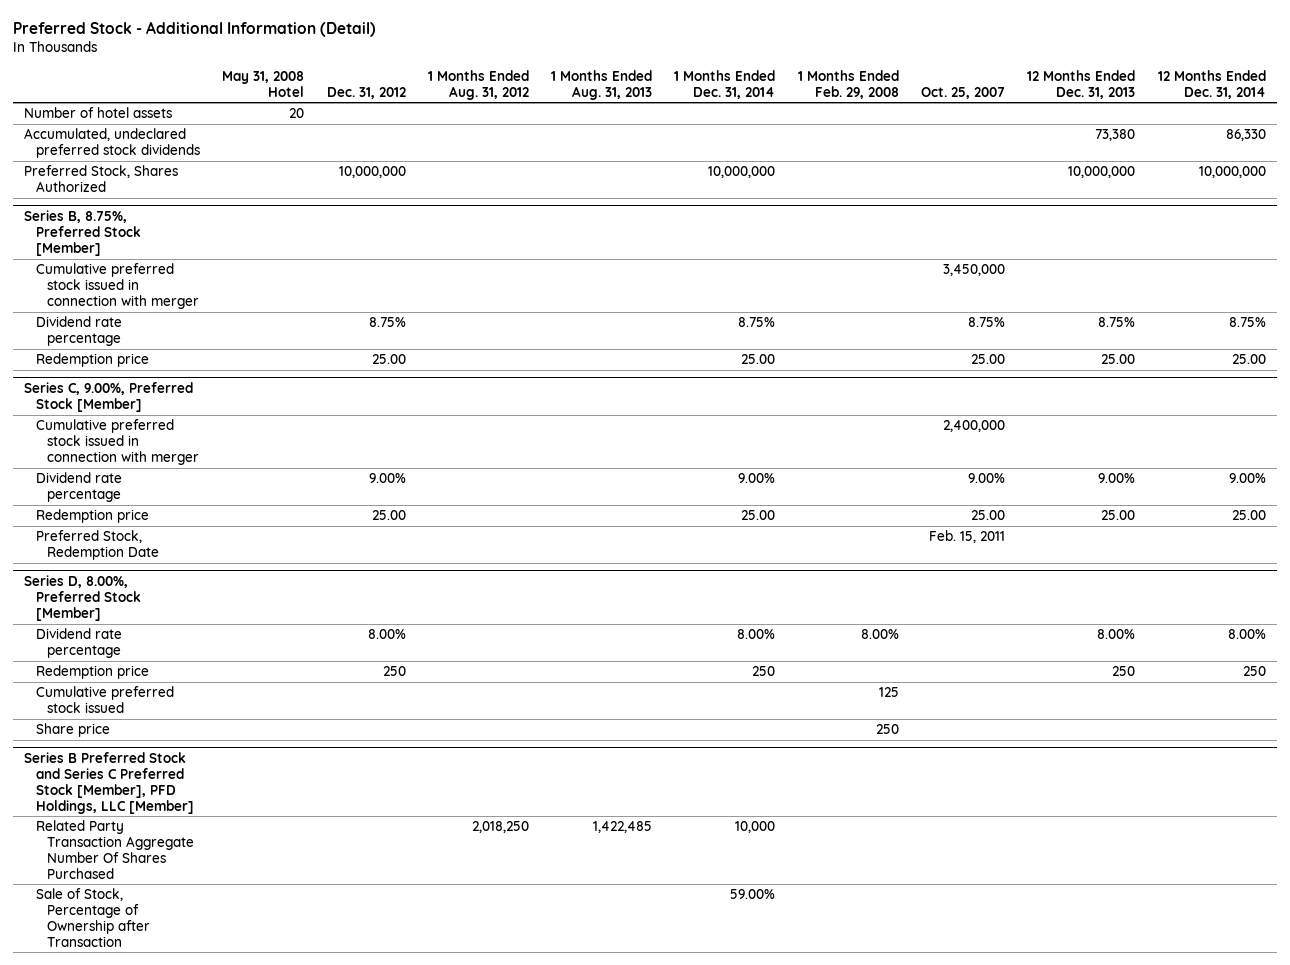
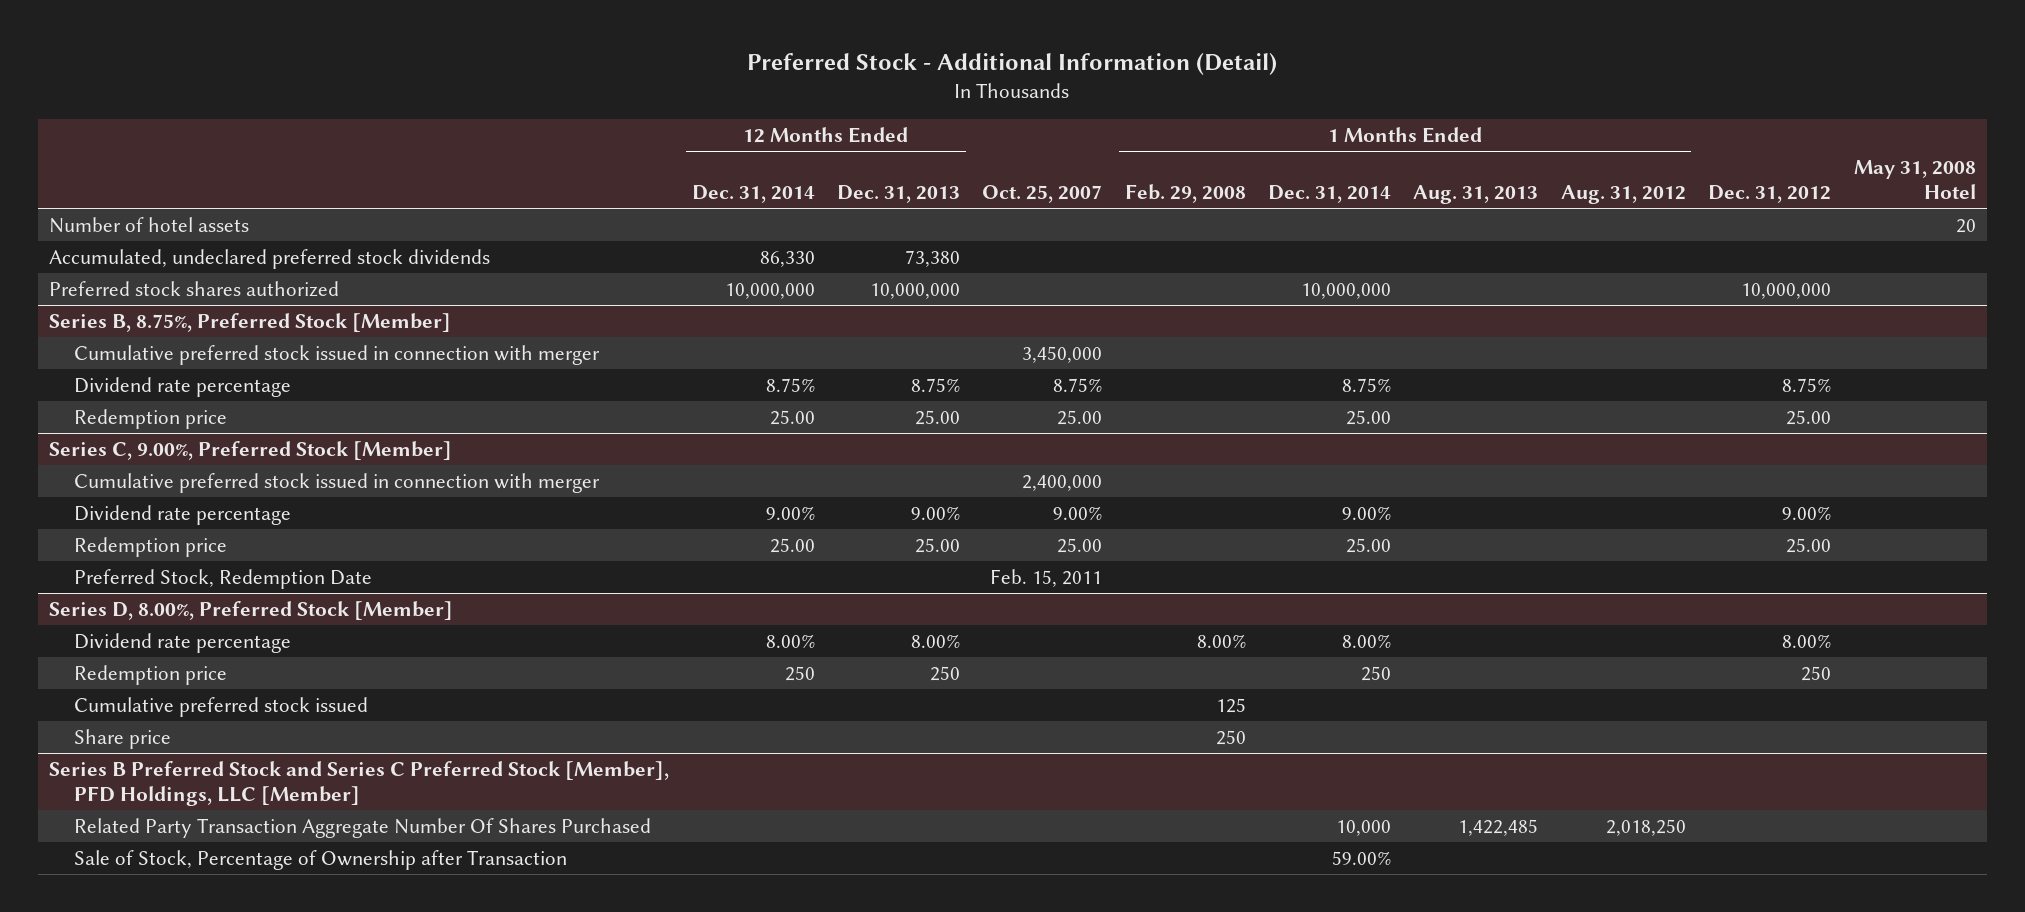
- | May 31, 2008 Hotel | Dec. 31, 2012 | 1 Months Ended Aug. 31, 2012 | 1 Months Ended Aug. 31, 2013 | 1 Months Ended Dec. 31, 2014 | 1 Months Ended Feb. 29, 2008 | Oct. 25, 2007 | 12 Months Ended Dec. 31, 2013 | 12 Months Ended Dec. 31, 2014
+ | 12 Months Ended Dec. 31, 2014 | 12 Months Ended Dec. 31, 2013 | Oct. 25, 2007 | 1 Months Ended Feb. 29, 2008 | 1 Months Ended Dec. 31, 2014 | 1 Months Ended Aug. 31, 2013 | 1 Months Ended Aug. 31, 2012 | Dec. 31, 2012 | May 31, 2008 Hotel
- Preferred Stock, Shares Authorized | | 10,000,000 | | | 10,000,000 | | | 10,000,000 | 10,000,000
+ Preferred stock shares authorized | 10,000,000 | 10,000,000 | | | 10,000,000 | | | 10,000,000 |

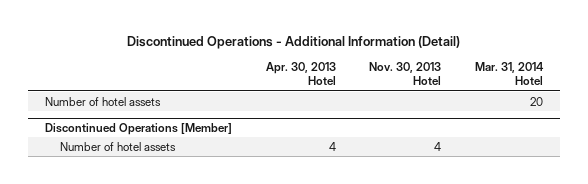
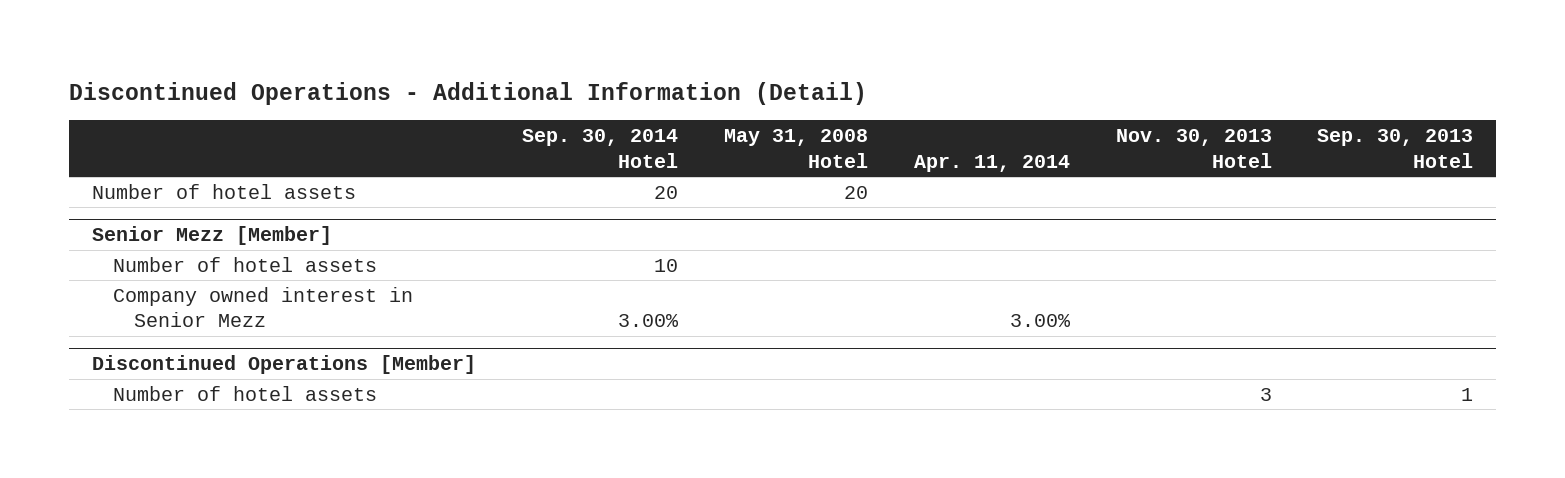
- | Apr. 30, 2013 Hotel | Nov. 30, 2013 Hotel | Mar. 31, 2014 Hotel
+ | Sep. 30, 2014 Hotel | May 31, 2008 Hotel | Apr. 11, 2014 | Nov. 30, 2013 Hotel | Sep. 30, 2013 Hotel
+ Senior Mezz [Member]
+ Number of hotel assets | 10 | | | |
+ Company owned interest in Senior Mezz | 3.00% | | 3.00% | |
@ Discontinued Operations [Member]
- Number of hotel assets | 4 | 4 |
+ Number of hotel assets | | | | 3 | 1

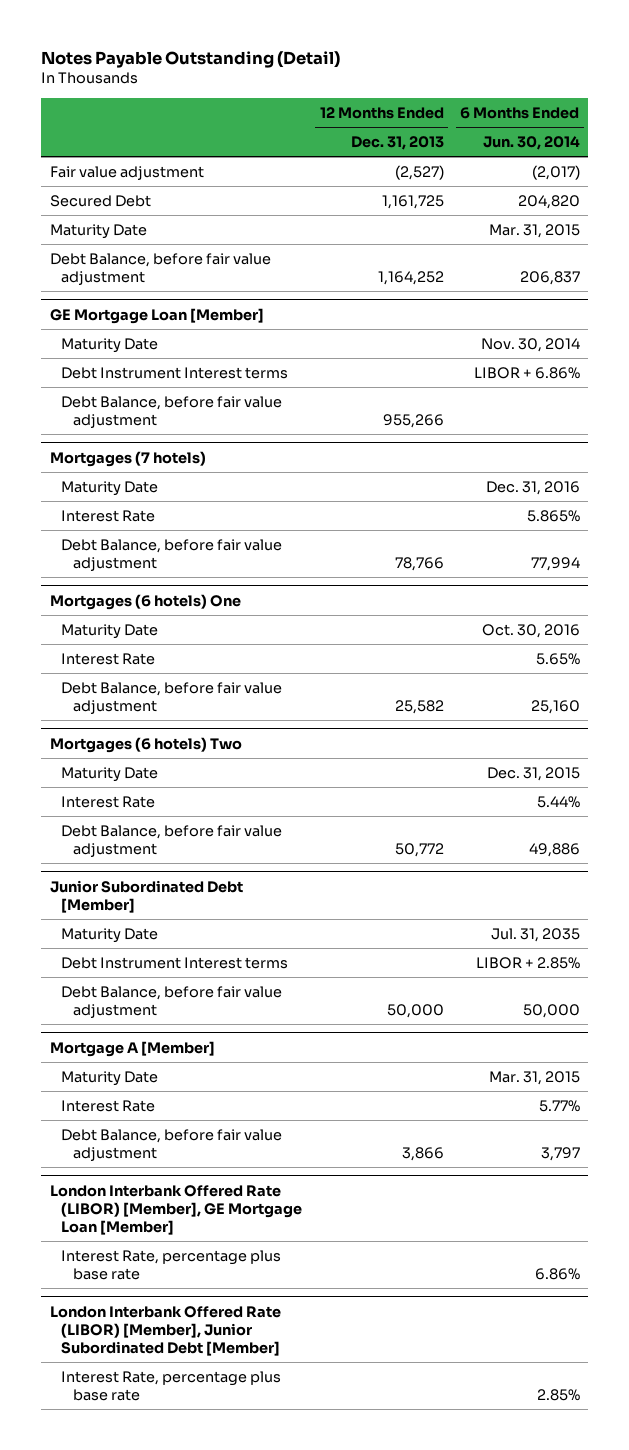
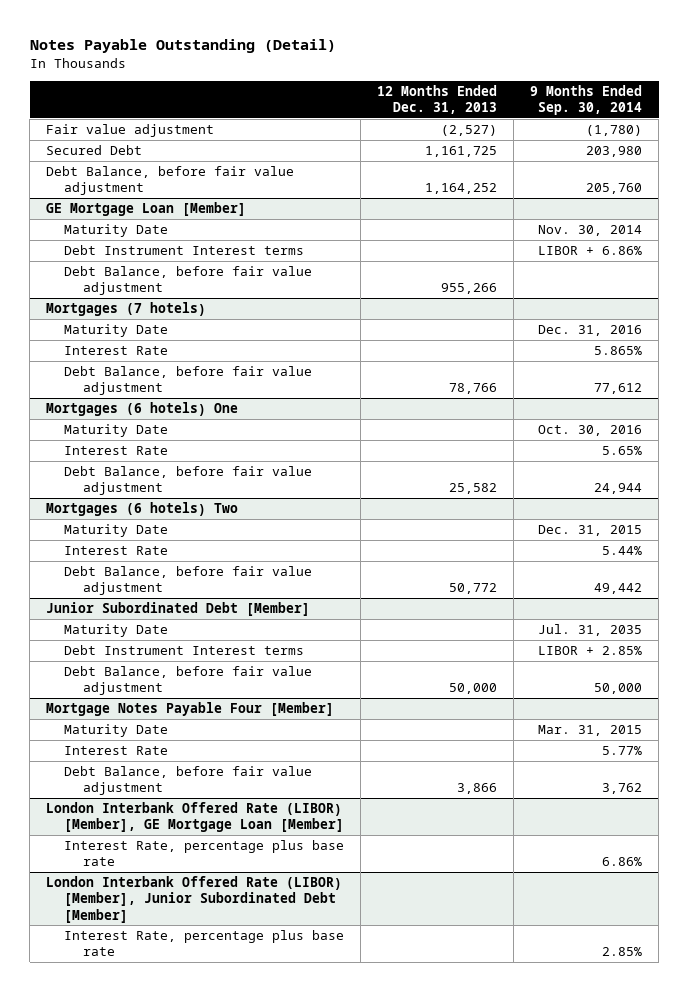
- | 12 Months Ended Dec. 31, 2013 | 6 Months Ended Jun. 30, 2014
+ | 12 Months Ended Dec. 31, 2013 | 9 Months Ended Sep. 30, 2014
- Maturity Date | | Mar. 31, 2015
- Mortgage A [Member]
+ Mortgage Notes Payable Four [Member]

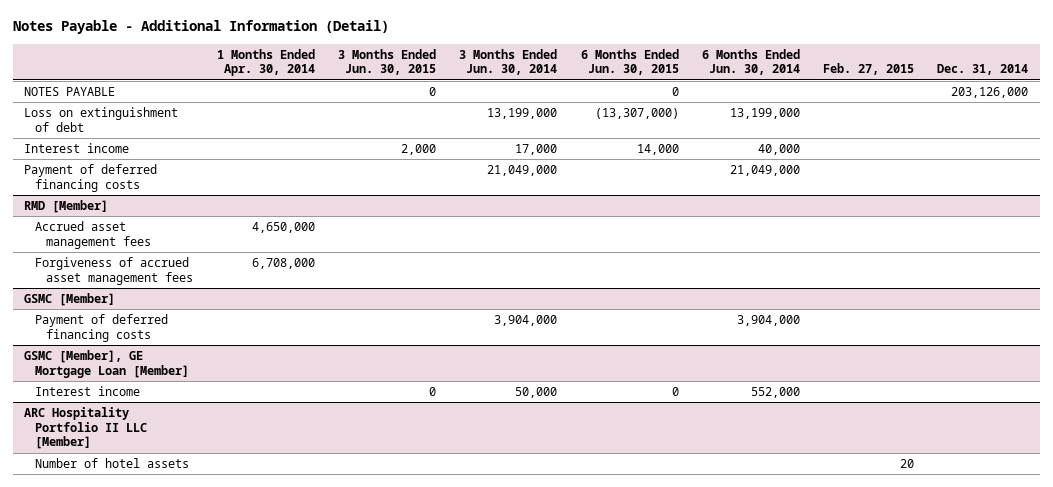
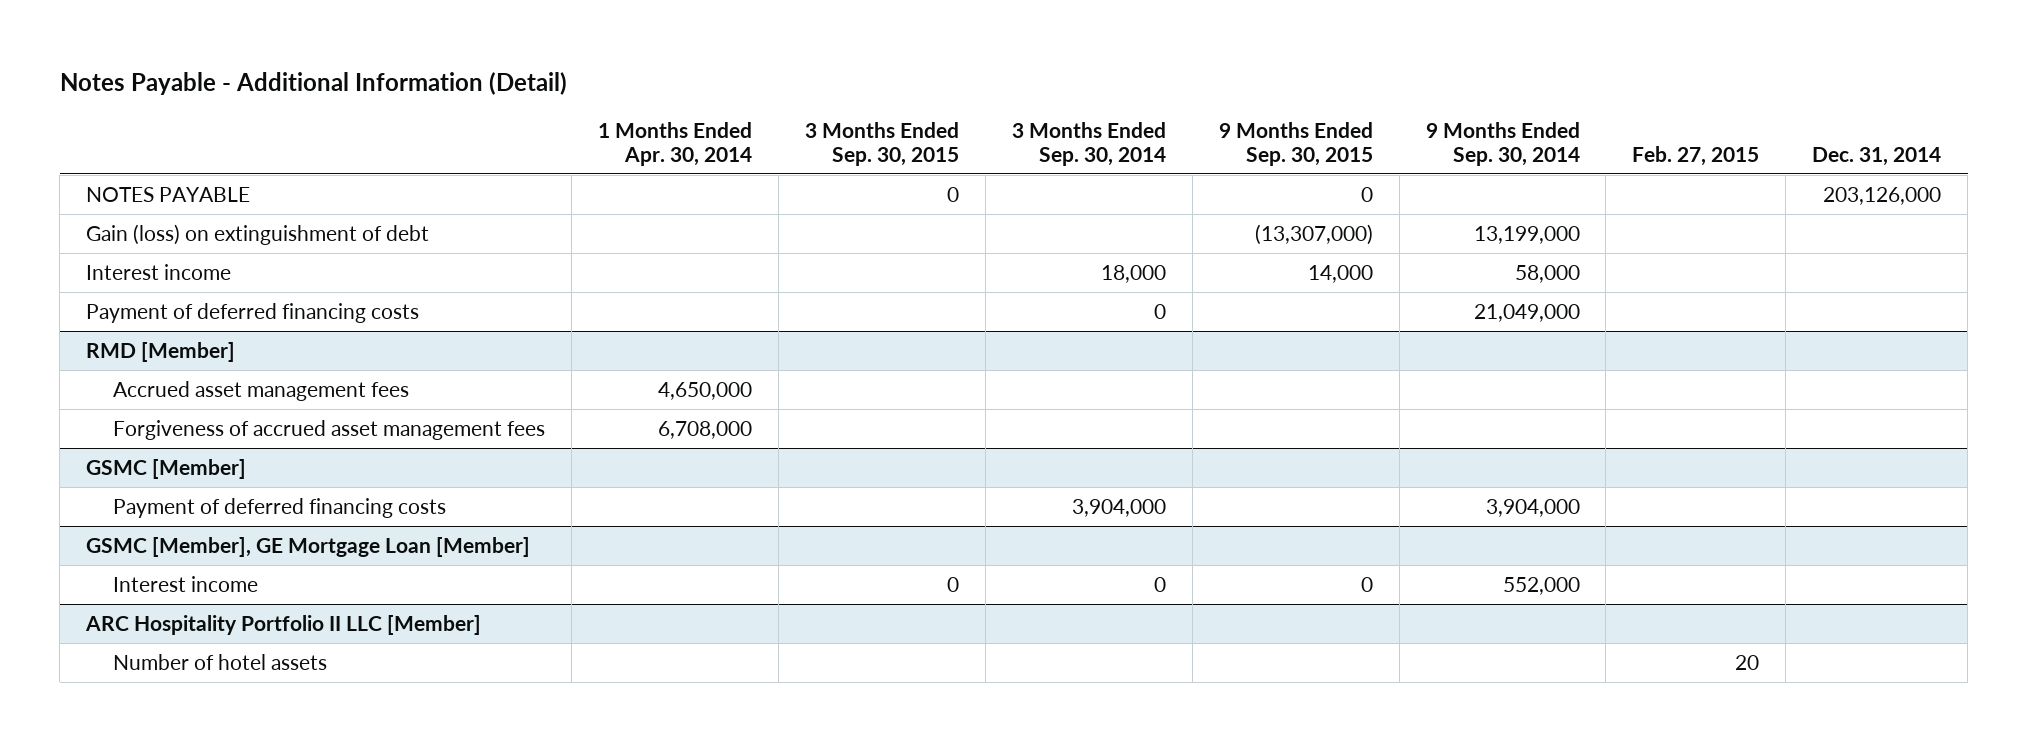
- | 1 Months Ended Apr. 30, 2014 | 3 Months Ended Jun. 30, 2015 | 3 Months Ended Jun. 30, 2014 | 6 Months Ended Jun. 30, 2015 | 6 Months Ended Jun. 30, 2014 | Feb. 27, 2015 | Dec. 31, 2014
+ | 1 Months Ended Apr. 30, 2014 | 3 Months Ended Sep. 30, 2015 | 3 Months Ended Sep. 30, 2014 | 9 Months Ended Sep. 30, 2015 | 9 Months Ended Sep. 30, 2014 | Feb. 27, 2015 | Dec. 31, 2014
- Loss on extinguishment of debt | | | 13,199,000 | (13,307,000) | 13,199,000 | |
+ Gain (loss) on extinguishment of debt | | | | (13,307,000) | 13,199,000 | |

